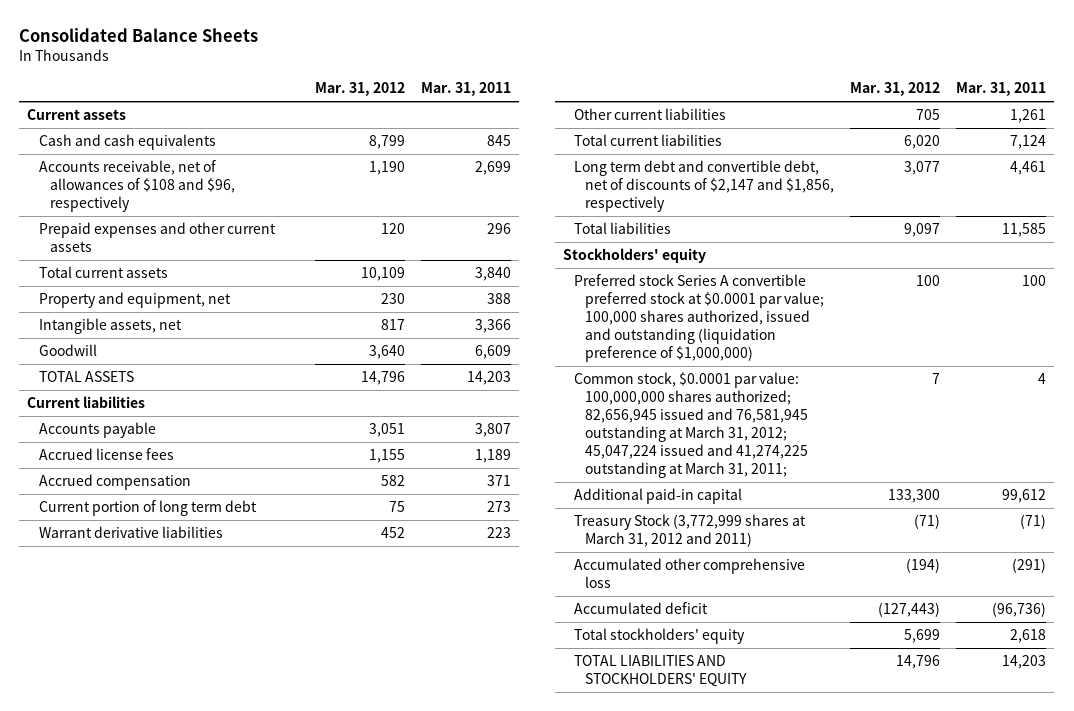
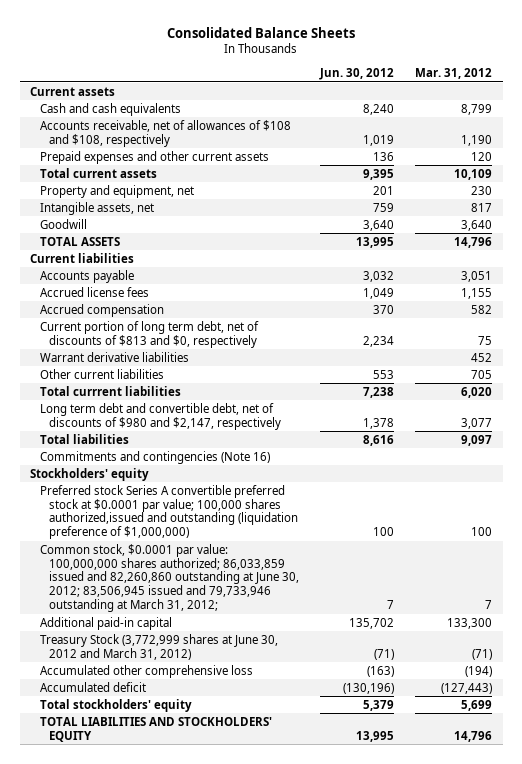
- | Mar. 31, 2012 | Mar. 31, 2011
+ | Jun. 30, 2012 | Mar. 31, 2012
- Accounts receivable, net of allowances of $108 and $96, respectively | 1,190 | 2,699
+ Accounts receivable, net of allowances of $108 and $108, respectively | 1,019 | 1,190
- Current portion of long term debt | 75 | 273
+ Current portion of long term debt, net of discounts of $813 and $0, respectively | 2,234 | 75
- Total current liabilities | 6,020 | 7,124
- Long term debt and convertible debt, net of discounts of $2,147 and $1,856, respectively | 3,077 | 4,461
+ Total currrent liabilities | 7,238 | 6,020
+ Long term debt and convertible debt, net of discounts of $980 and $2,147, respectively | 1,378 | 3,077
+ Commitments and contingencies (Note 16)
- Preferred stock Series A convertible preferred stock at $0.0001 par value; 100,000 shares authorized, issued and outstanding (liquidation preference of $1,000,000) | 100 | 100
- Common stock, $0.0001 par value: 100,000,000 shares authorized; 82,656,945 issued and 76,581,945 outstanding at March 31, 2012; 45,047,224 issued and 41,274,225 outstanding at March 31, 2011; | 7 | 4
+ Preferred stock Series A convertible preferred stock at $0.0001 par value; 100,000 shares authorized,issued and outstanding (liquidation preference of $1,000,000) | 100 | 100
+ Common stock, $0.0001 par value: 100,000,000 shares authorized; 86,033,859 issued and 82,260,860 outstanding at June 30, 2012; 83,506,945 issued and 79,733,946 outstanding at March 31, 2012; | 7 | 7
- Treasury Stock (3,772,999 shares at March 31, 2012 and 2011) | (71) | (71)
+ Treasury Stock (3,772,999 shares at June 30, 2012 and March 31, 2012) | (71) | (71)

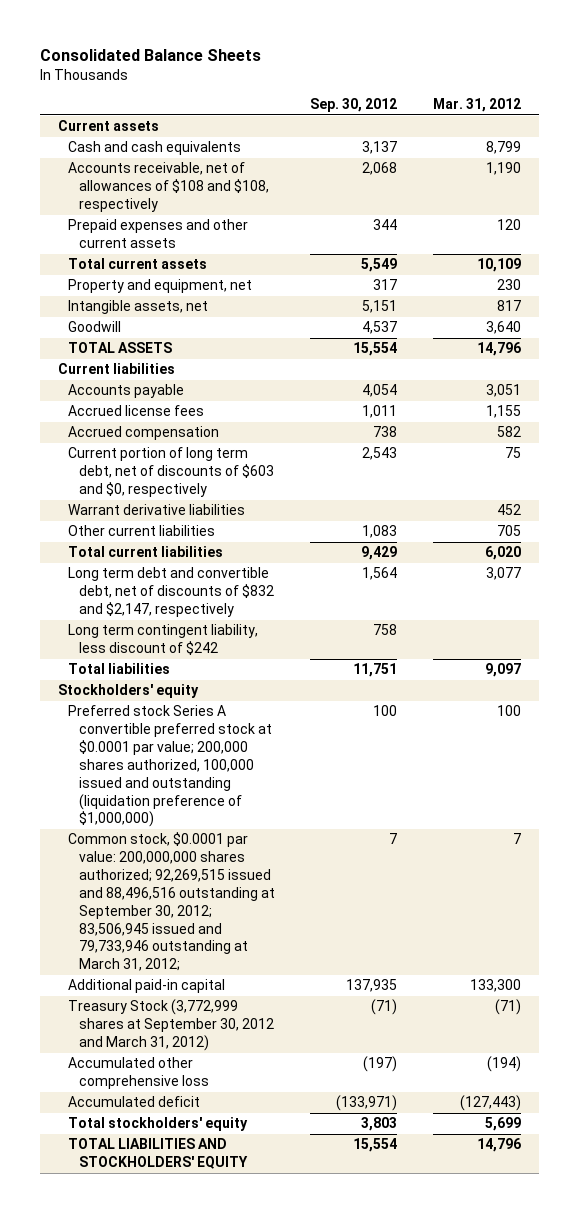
- | Jun. 30, 2012 | Mar. 31, 2012
+ | Sep. 30, 2012 | Mar. 31, 2012
- Current portion of long term debt, net of discounts of $813 and $0, respectively | 2,234 | 75
+ Current portion of long term debt, net of discounts of $603 and $0, respectively | 2,543 | 75
- Total currrent liabilities | 7,238 | 6,020
- Long term debt and convertible debt, net of discounts of $980 and $2,147, respectively | 1,378 | 3,077
+ Total current liabilities | 9,429 | 6,020
+ Long term debt and convertible debt, net of discounts of $832 and $2,147, respectively | 1,564 | 3,077
+ Long term contingent liability, less discount of $242 | 758 |
- Commitments and contingencies (Note 16)
- Preferred stock Series A convertible preferred stock at $0.0001 par value; 100,000 shares authorized,issued and outstanding (liquidation preference of $1,000,000) | 100 | 100
- Common stock, $0.0001 par value: 100,000,000 shares authorized; 86,033,859 issued and 82,260,860 outstanding at June 30, 2012; 83,506,945 issued and 79,733,946 outstanding at March 31, 2012; | 7 | 7
+ Preferred stock Series A convertible preferred stock at $0.0001 par value; 200,000 shares authorized, 100,000 issued and outstanding (liquidation preference of $1,000,000) | 100 | 100
+ Common stock, $0.0001 par value: 200,000,000 shares authorized; 92,269,515 issued and 88,496,516 outstanding at September 30, 2012; 83,506,945 issued and 79,733,946 outstanding at March 31, 2012; | 7 | 7
- Treasury Stock (3,772,999 shares at June 30, 2012 and March 31, 2012) | (71) | (71)
+ Treasury Stock (3,772,999 shares at September 30, 2012 and March 31, 2012) | (71) | (71)

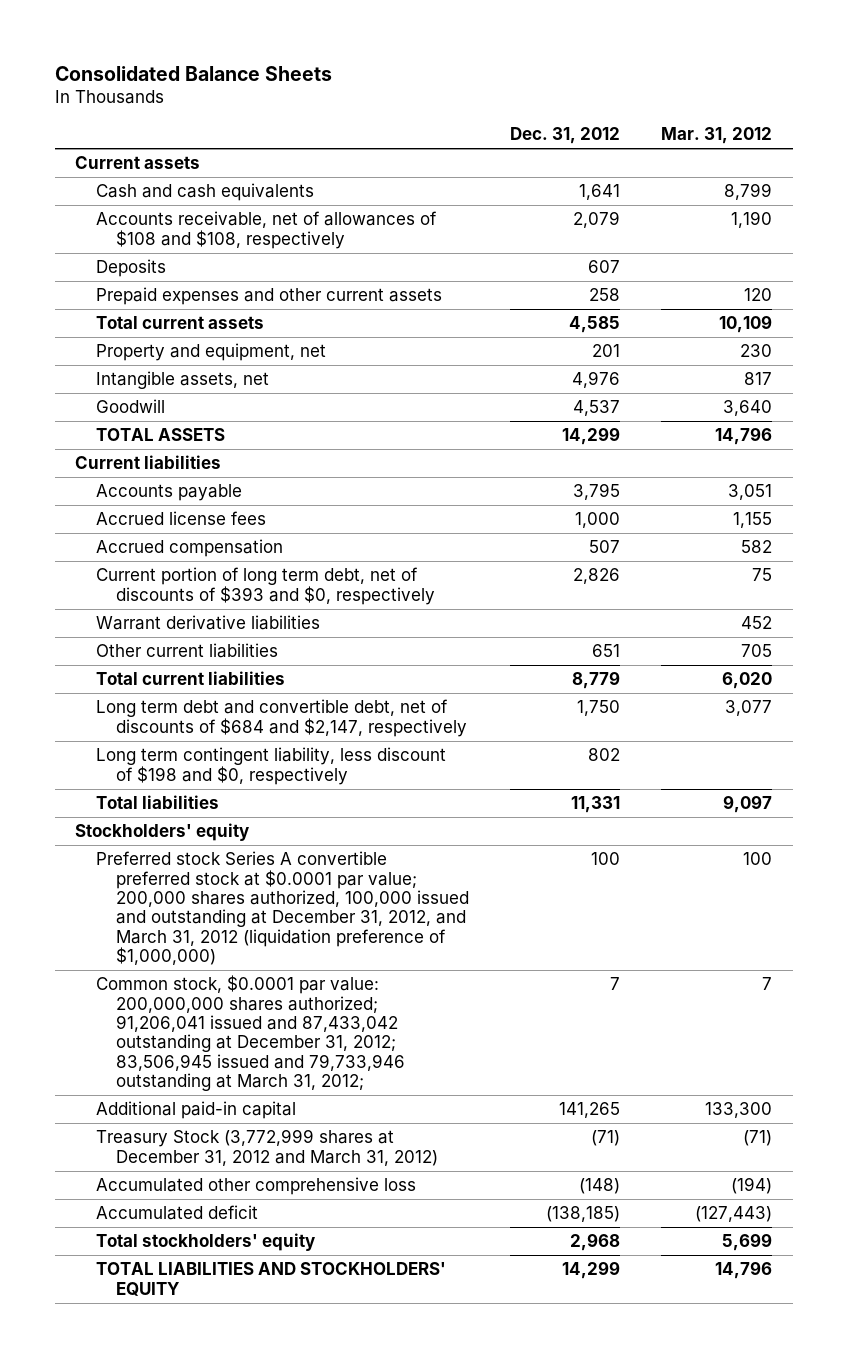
- | Sep. 30, 2012 | Mar. 31, 2012
+ | Dec. 31, 2012 | Mar. 31, 2012
+ Deposits | 607 |
- Current portion of long term debt, net of discounts of $603 and $0, respectively | 2,543 | 75
+ Current portion of long term debt, net of discounts of $393 and $0, respectively | 2,826 | 75
- Long term debt and convertible debt, net of discounts of $832 and $2,147, respectively | 1,564 | 3,077
- Long term contingent liability, less discount of $242 | 758 |
+ Long term debt and convertible debt, net of discounts of $684 and $2,147, respectively | 1,750 | 3,077
+ Long term contingent liability, less discount of $198 and $0, respectively | 802 |
- Preferred stock Series A convertible preferred stock at $0.0001 par value; 200,000 shares authorized, 100,000 issued and outstanding (liquidation preference of $1,000,000) | 100 | 100
- Common stock, $0.0001 par value: 200,000,000 shares authorized; 92,269,515 issued and 88,496,516 outstanding at September 30, 2012; 83,506,945 issued and 79,733,946 outstanding at March 31, 2012; | 7 | 7
+ Preferred stock Series A convertible preferred stock at $0.0001 par value; 200,000 shares authorized, 100,000 issued and outstanding at December 31, 2012, and March 31, 2012 (liquidation preference of $1,000,000) | 100 | 100
+ Common stock, $0.0001 par value: 200,000,000 shares authorized; 91,206,041 issued and 87,433,042 outstanding at December 31, 2012; 83,506,945 issued and 79,733,946 outstanding at March 31, 2012; | 7 | 7
- Treasury Stock (3,772,999 shares at September 30, 2012 and March 31, 2012) | (71) | (71)
+ Treasury Stock (3,772,999 shares at December 31, 2012 and March 31, 2012) | (71) | (71)

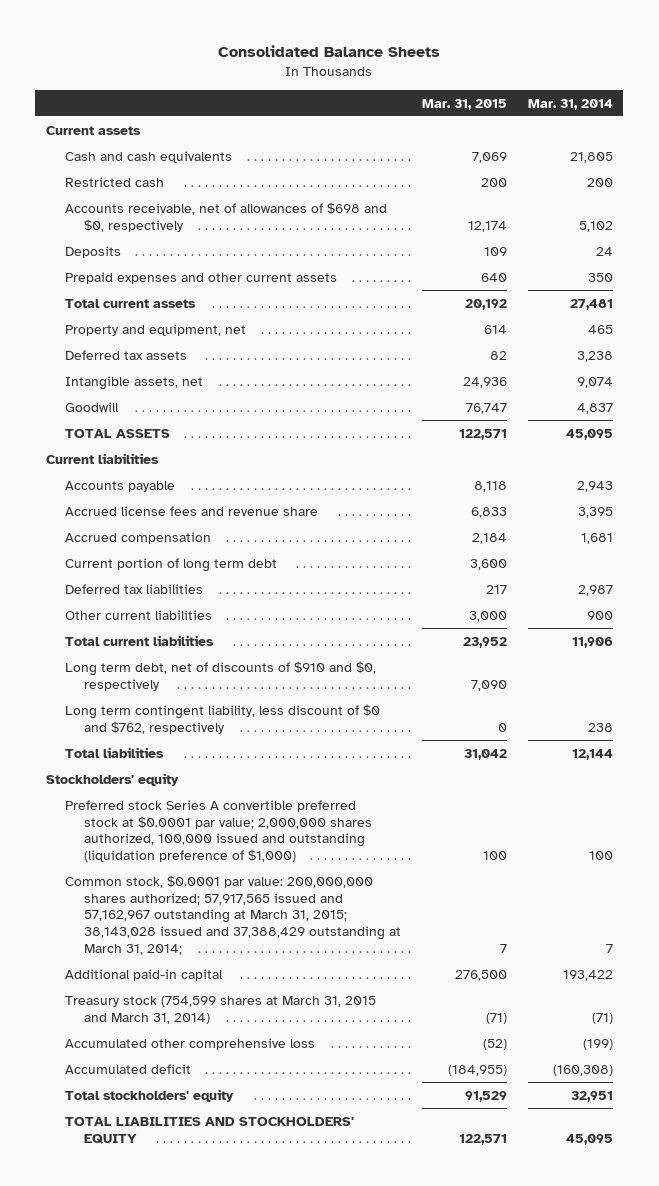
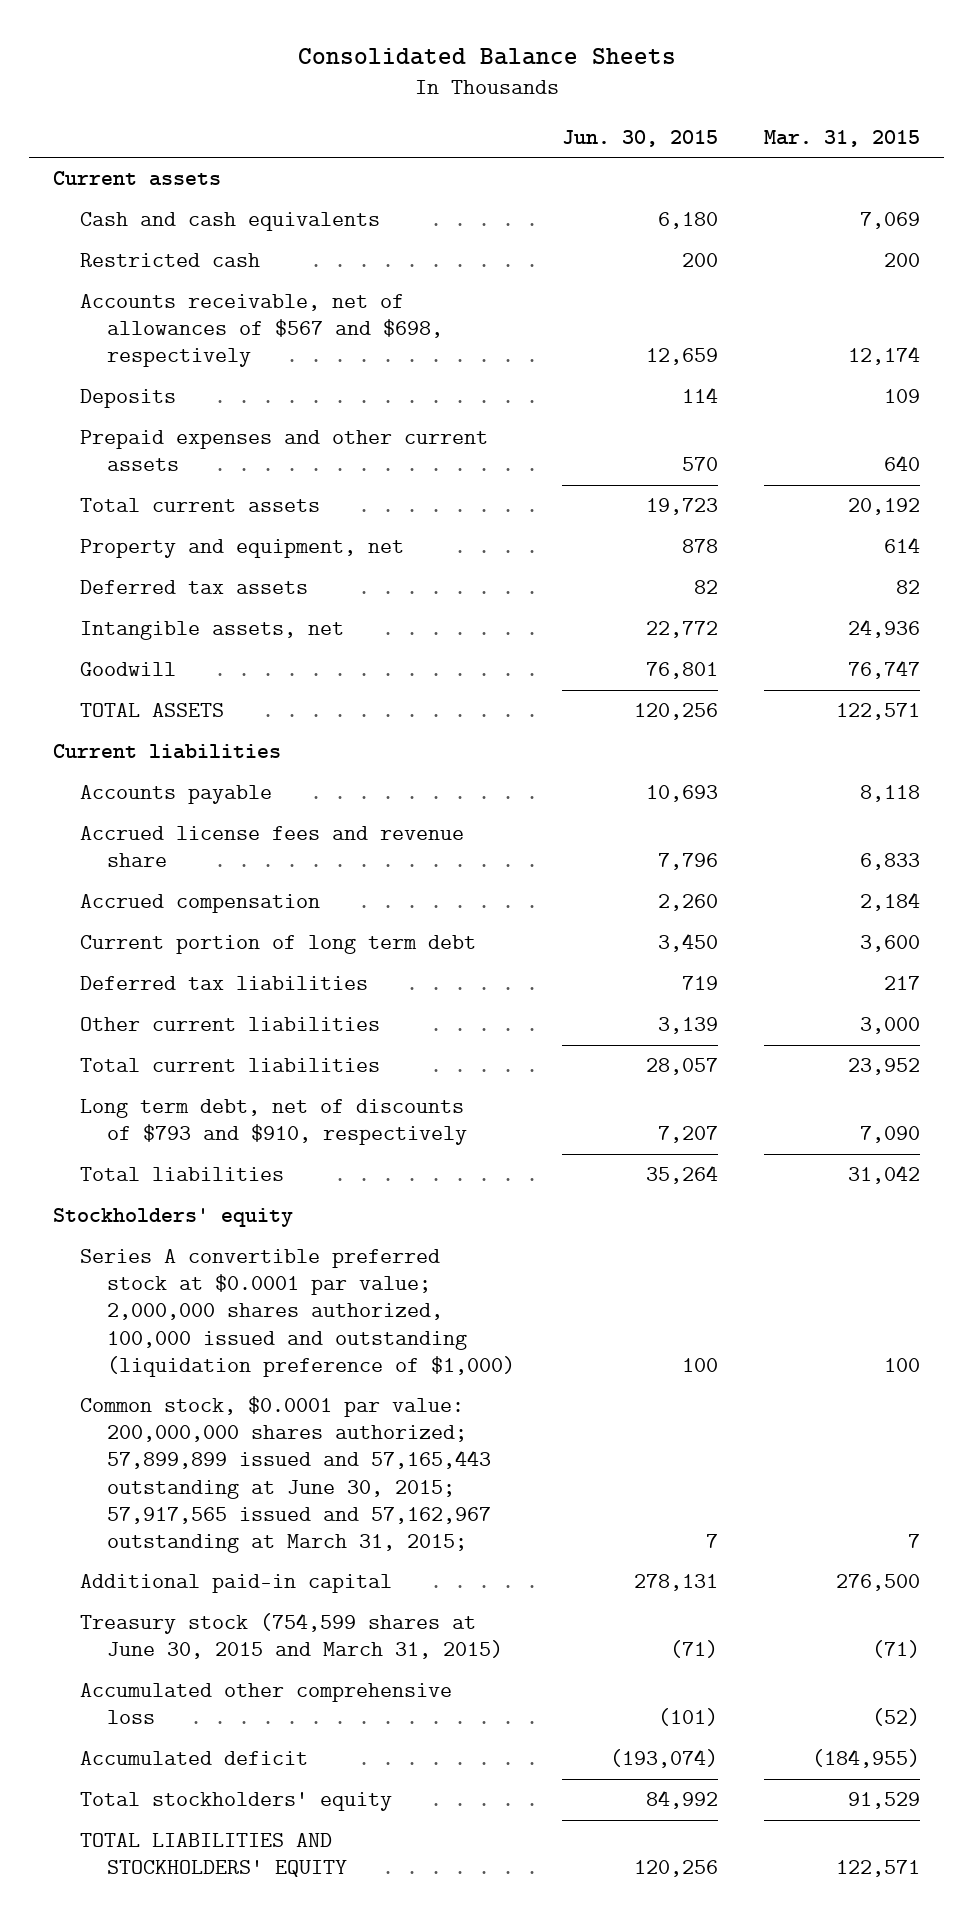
- | Mar. 31, 2015 | Mar. 31, 2014
+ | Jun. 30, 2015 | Mar. 31, 2015
- Accounts receivable, net of allowances of $698 and $0, respectively | 12,174 | 5,102
+ Accounts receivable, net of allowances of $567 and $698, respectively | 12,659 | 12,174
- Long term debt, net of discounts of $910 and $0, respectively | 7,090 |
- Long term contingent liability, less discount of $0 and $762, respectively | 0 | 238
+ Long term debt, net of discounts of $793 and $910, respectively | 7,207 | 7,090
- Preferred stock Series A convertible preferred stock at $0.0001 par value; 2,000,000 shares authorized, 100,000 issued and outstanding (liquidation preference of $1,000) | 100 | 100
- Common stock, $0.0001 par value: 200,000,000 shares authorized; 57,917,565 issued and 57,162,967 outstanding at March 31, 2015; 38,143,028 issued and 37,388,429 outstanding at March 31, 2014; | 7 | 7
+ Series A convertible preferred stock at $0.0001 par value; 2,000,000 shares authorized, 100,000 issued and outstanding (liquidation preference of $1,000) | 100 | 100
+ Common stock, $0.0001 par value: 200,000,000 shares authorized; 57,899,899 issued and 57,165,443 outstanding at June 30, 2015; 57,917,565 issued and 57,162,967 outstanding at March 31, 2015; | 7 | 7
- Treasury stock (754,599 shares at March 31, 2015 and March 31, 2014) | (71) | (71)
+ Treasury stock (754,599 shares at June 30, 2015 and March 31, 2015) | (71) | (71)

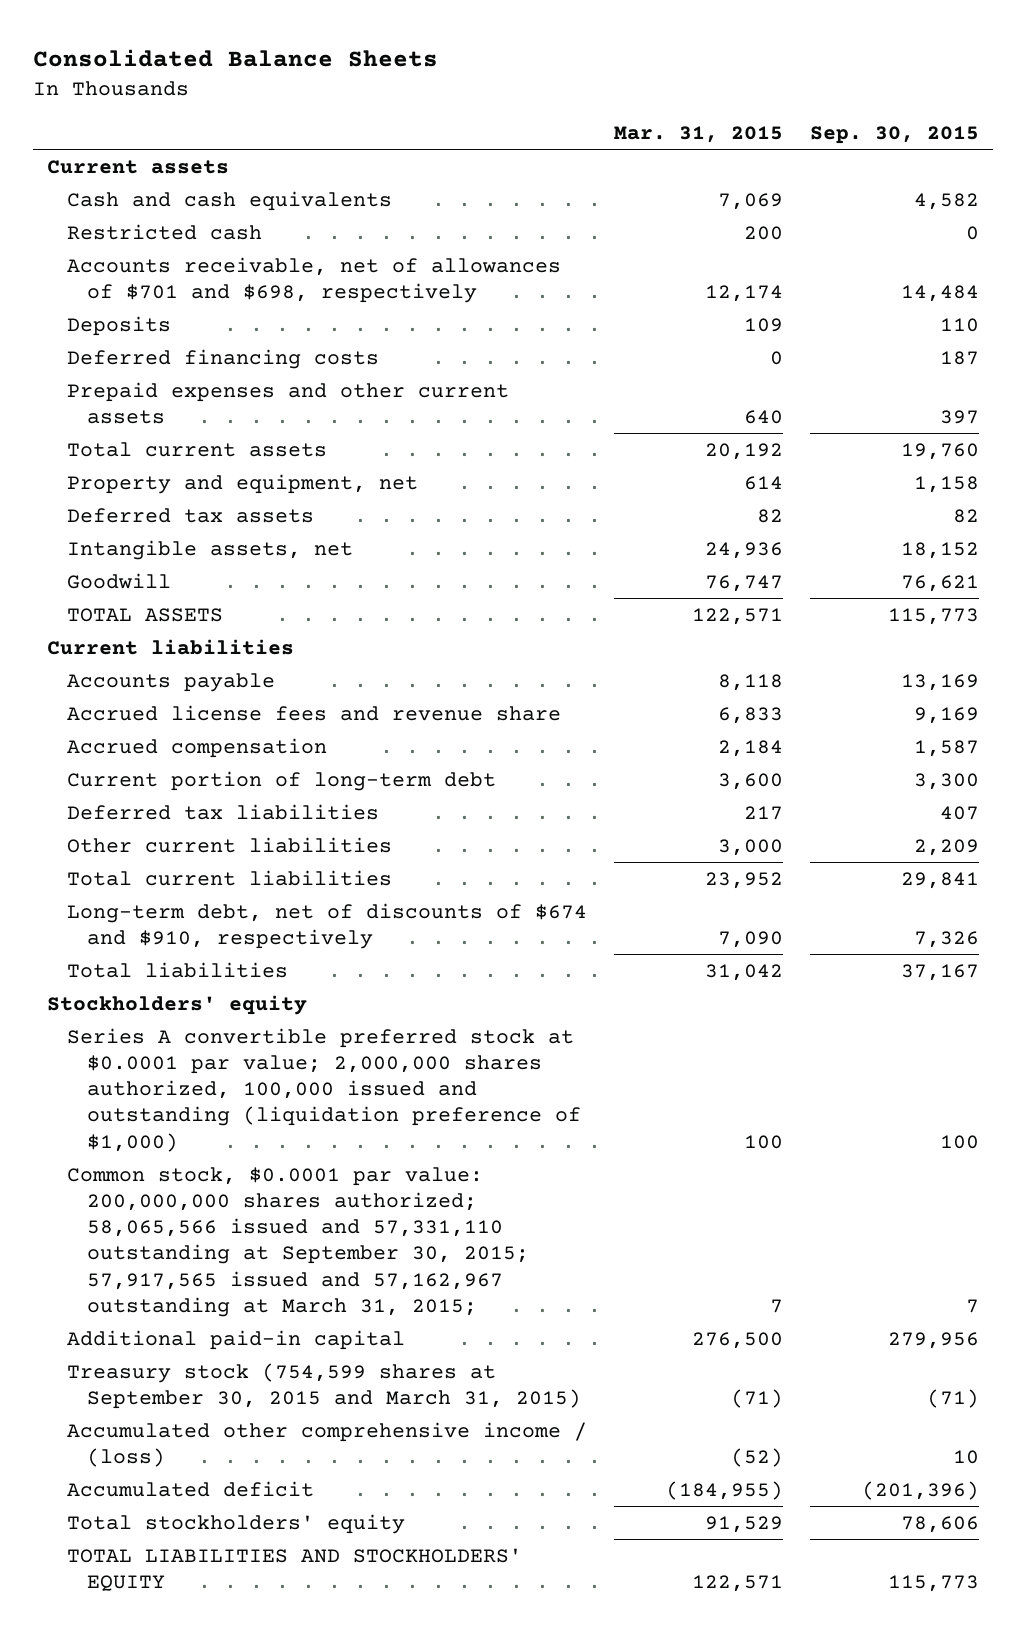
- | Jun. 30, 2015 | Mar. 31, 2015
+ | Mar. 31, 2015 | Sep. 30, 2015
- Accounts receivable, net of allowances of $567 and $698, respectively | 12,659 | 12,174
+ Accounts receivable, net of allowances of $701 and $698, respectively | 12,174 | 14,484
+ Deferred financing costs | 0 | 187
- Current portion of long term debt | 3,450 | 3,600
+ Current portion of long-term debt | 3,600 | 3,300
- Long term debt, net of discounts of $793 and $910, respectively | 7,207 | 7,090
+ Long-term debt, net of discounts of $674 and $910, respectively | 7,090 | 7,326
- Common stock, $0.0001 par value: 200,000,000 shares authorized; 57,899,899 issued and 57,165,443 outstanding at June 30, 2015; 57,917,565 issued and 57,162,967 outstanding at March 31, 2015; | 7 | 7
+ Common stock, $0.0001 par value: 200,000,000 shares authorized; 58,065,566 issued and 57,331,110 outstanding at September 30, 2015; 57,917,565 issued and 57,162,967 outstanding at March 31, 2015; | 7 | 7
- Treasury stock (754,599 shares at June 30, 2015 and March 31, 2015) | (71) | (71)
- Accumulated other comprehensive loss | (101) | (52)
+ Treasury stock (754,599 shares at September 30, 2015 and March 31, 2015) | (71) | (71)
+ Accumulated other comprehensive income / (loss) | (52) | 10

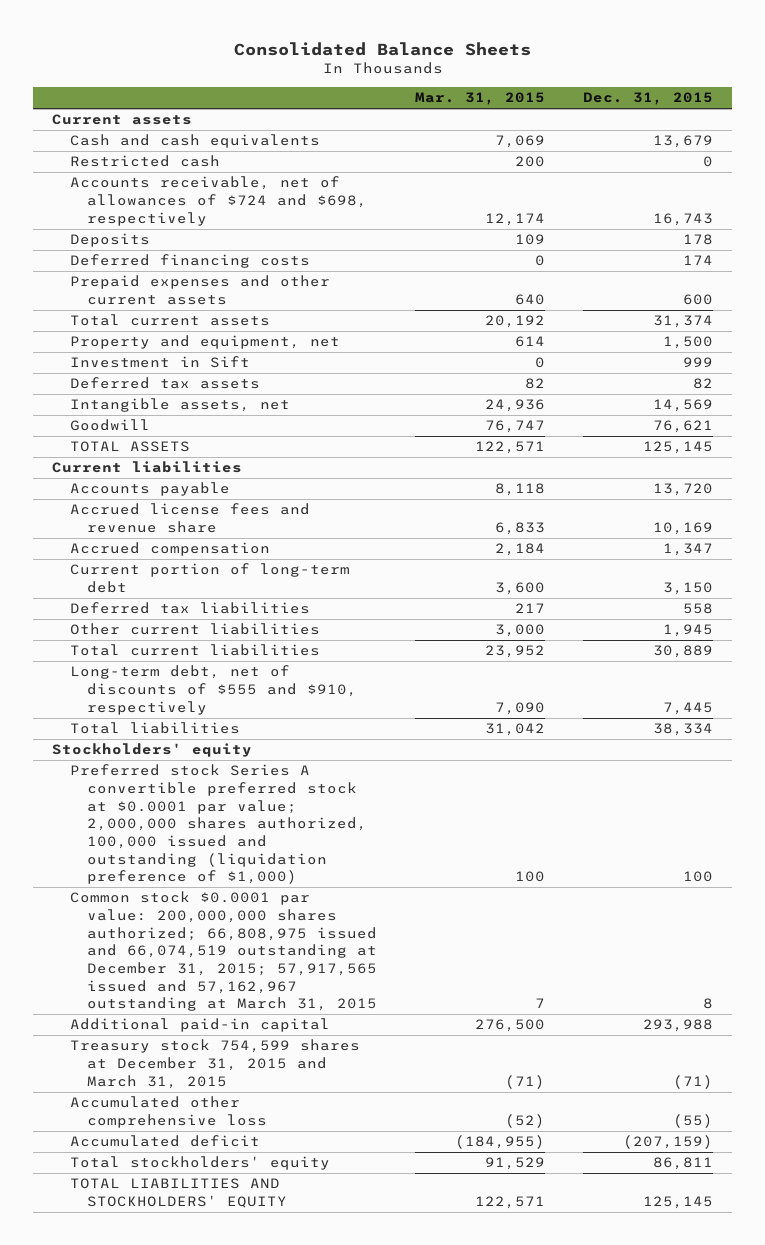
- | Mar. 31, 2015 | Sep. 30, 2015
+ | Mar. 31, 2015 | Dec. 31, 2015
- Accounts receivable, net of allowances of $701 and $698, respectively | 12,174 | 14,484
+ Accounts receivable, net of allowances of $724 and $698, respectively | 12,174 | 16,743
+ Investment in Sift | 0 | 999
- Long-term debt, net of discounts of $674 and $910, respectively | 7,090 | 7,326
+ Long-term debt, net of discounts of $555 and $910, respectively | 7,090 | 7,445
- Series A convertible preferred stock at $0.0001 par value; 2,000,000 shares authorized, 100,000 issued and outstanding (liquidation preference of $1,000) | 100 | 100
- Common stock, $0.0001 par value: 200,000,000 shares authorized; 58,065,566 issued and 57,331,110 outstanding at September 30, 2015; 57,917,565 issued and 57,162,967 outstanding at March 31, 2015; | 7 | 7
+ Preferred stock Series A convertible preferred stock at $0.0001 par value; 2,000,000 shares authorized, 100,000 issued and outstanding (liquidation preference of $1,000) | 100 | 100
+ Common stock $0.0001 par value: 200,000,000 shares authorized; 66,808,975 issued and 66,074,519 outstanding at December 31, 2015; 57,917,565 issued and 57,162,967 outstanding at March 31, 2015 | 7 | 8
- Treasury stock (754,599 shares at September 30, 2015 and March 31, 2015) | (71) | (71)
- Accumulated other comprehensive income / (loss) | (52) | 10
+ Treasury stock 754,599 shares at December 31, 2015 and March 31, 2015 | (71) | (71)
+ Accumulated other comprehensive loss | (52) | (55)

